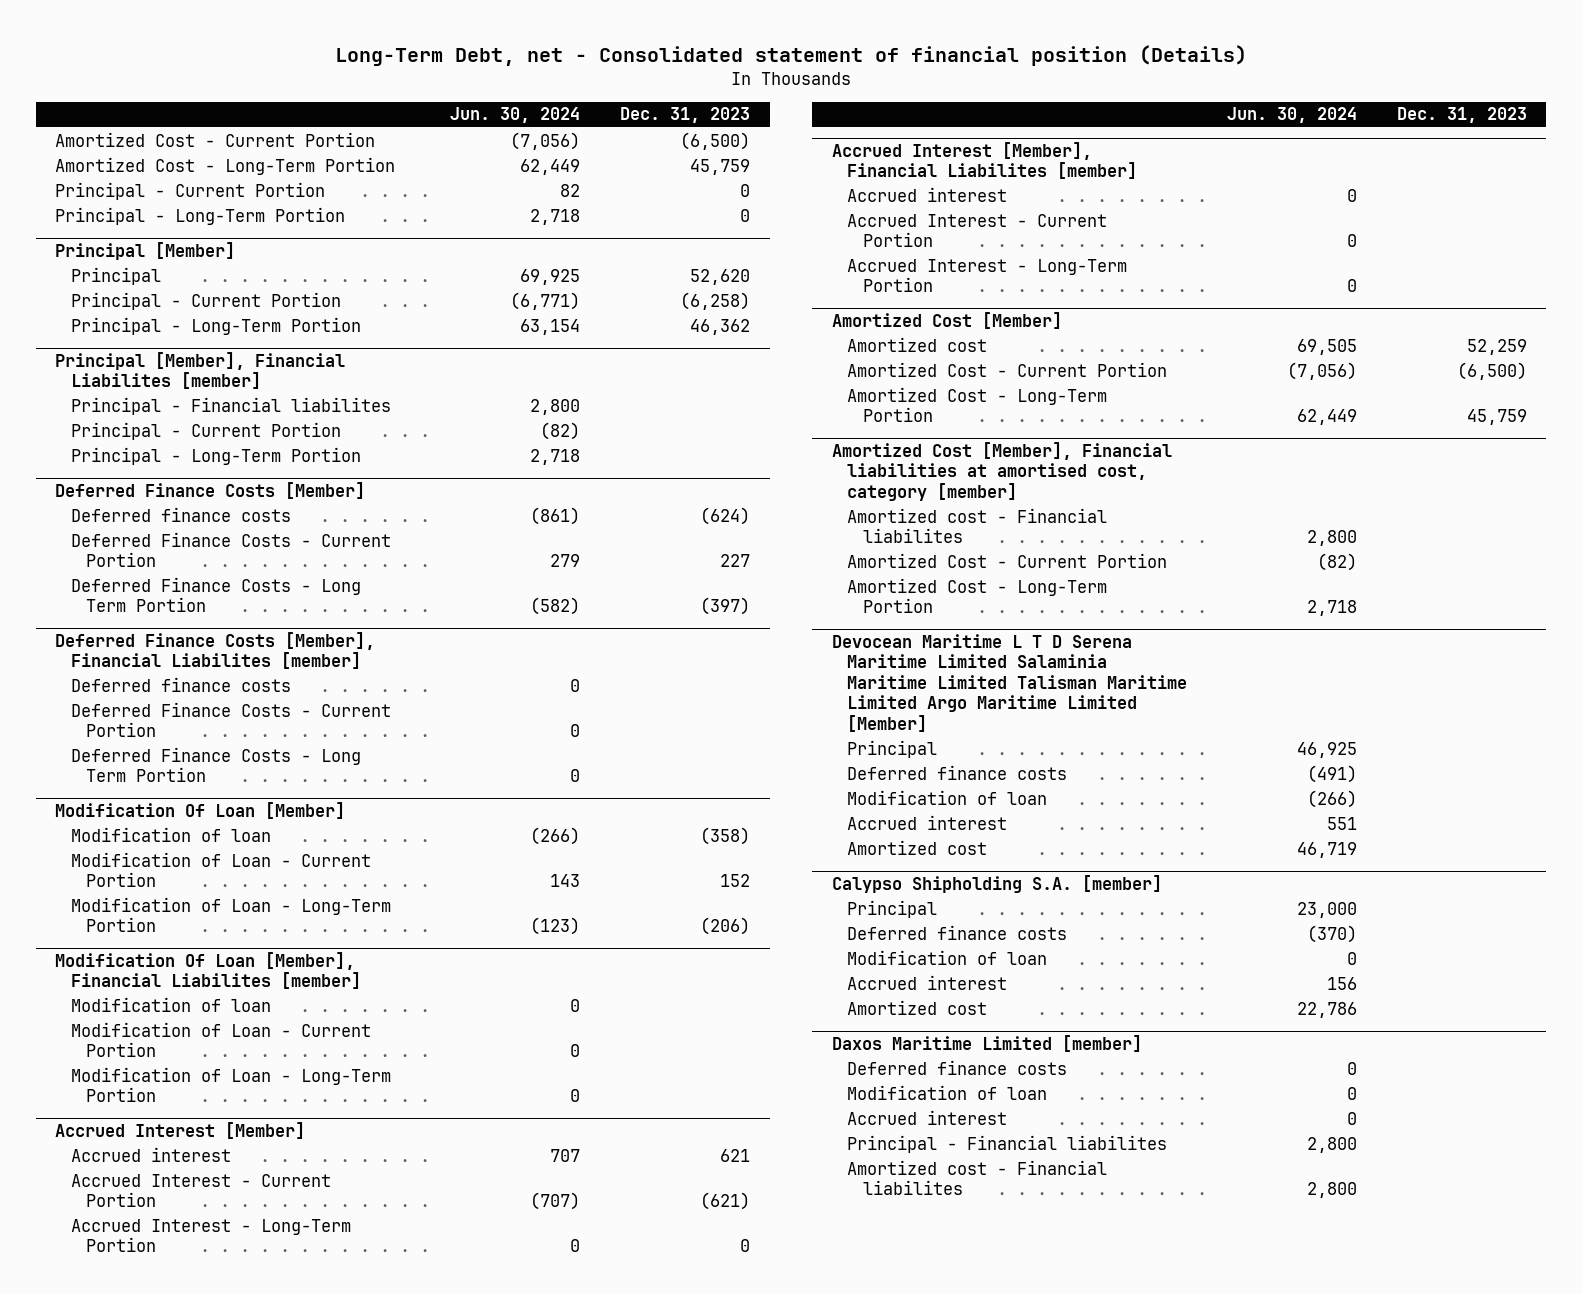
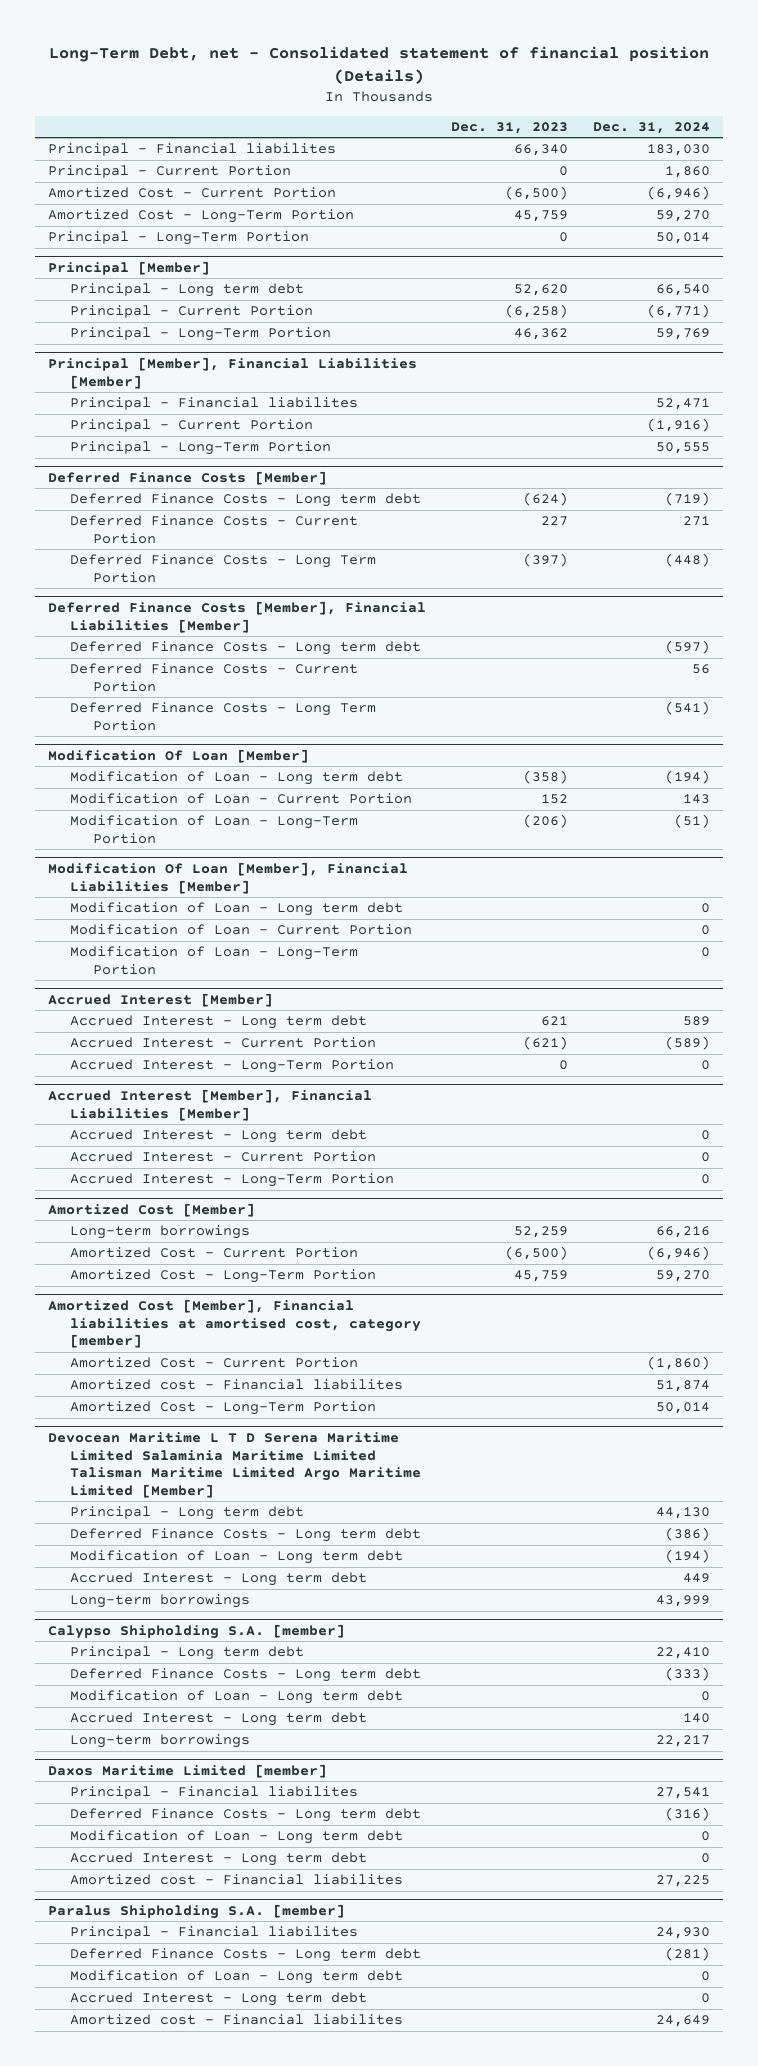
- | Jun. 30, 2024 | Dec. 31, 2023
+ | Dec. 31, 2023 | Dec. 31, 2024
+ Principal - Financial liabilites | 66,340 | 183,030
moved up: Principal - Current Portion | 0 | 1,860
@ Principal [Member]
- Principal | 69,925 | 52,620
+ Principal - Long term debt | 52,620 | 66,540
- Principal [Member], Financial Liabilites [member]
+ Principal [Member], Financial Liabilities [Member]
@ Deferred Finance Costs [Member]
- Deferred finance costs | (861) | (624)
+ Deferred Finance Costs - Long term debt | (624) | (719)
- Deferred Finance Costs [Member], Financial Liabilites [member]
- Deferred finance costs | 0 |
+ Deferred Finance Costs [Member], Financial Liabilities [Member]
+ Deferred Finance Costs - Long term debt | | (597)
@ Modification Of Loan [Member]
- Modification of loan | (266) | (358)
+ Modification of Loan - Long term debt | (358) | (194)
- Modification Of Loan [Member], Financial Liabilites [member]
- Modification of loan | 0 |
+ Modification Of Loan [Member], Financial Liabilities [Member]
+ Modification of Loan - Long term debt | | 0
@ Accrued Interest [Member]
- Accrued interest | 707 | 621
+ Accrued Interest - Long term debt | 621 | 589
- Accrued Interest [Member], Financial Liabilites [member]
- Accrued interest | 0 |
+ Accrued Interest [Member], Financial Liabilities [Member]
+ Accrued Interest - Long term debt | | 0
@ Amortized Cost [Member]
- Amortized cost | 69,505 | 52,259
+ Long-term borrowings | 52,259 | 66,216
@ Amortized Cost [Member], Financial liabilities at amortised cost, category [member]
moved down: Amortized cost - Financial liabilites | | 51,874
@ Devocean Maritime L T D Serena Maritime Limited Salaminia Maritime Limited Talisman Maritime Limited Argo Maritime Limited [Member]
- Principal | 46,925 |
- Deferred finance costs | (491) |
- Modification of loan | (266) |
- Accrued interest | 551 |
- Amortized cost | 46,719 |
+ Principal - Long term debt | | 44,130
+ Deferred Finance Costs - Long term debt | | (386)
+ Modification of Loan - Long term debt | | (194)
+ Accrued Interest - Long term debt | | 449
+ Long-term borrowings | | 43,999
@ Calypso Shipholding S.A. [member]
- Principal | 23,000 |
- Deferred finance costs | (370) |
- Modification of loan | 0 |
- Accrued interest | 156 |
- Amortized cost | 22,786 |
+ Principal - Long term debt | | 22,410
+ Deferred Finance Costs - Long term debt | | (333)
+ Modification of Loan - Long term debt | | 0
+ Accrued Interest - Long term debt | | 140
+ Long-term borrowings | | 22,217
@ Daxos Maritime Limited [member]
- Deferred finance costs | 0 |
- Modification of loan | 0 |
- Accrued interest | 0 |
+ Deferred Finance Costs - Long term debt | | (316)
+ Modification of Loan - Long term debt | | 0
+ Accrued Interest - Long term debt | | 0
+ Paralus Shipholding S.A. [member]
+ Principal - Financial liabilites | | 24,930
+ Deferred Finance Costs - Long term debt | | (281)
+ Modification of Loan - Long term debt | | 0
+ Accrued Interest - Long term debt | | 0
+ Amortized cost - Financial liabilites | | 24,649

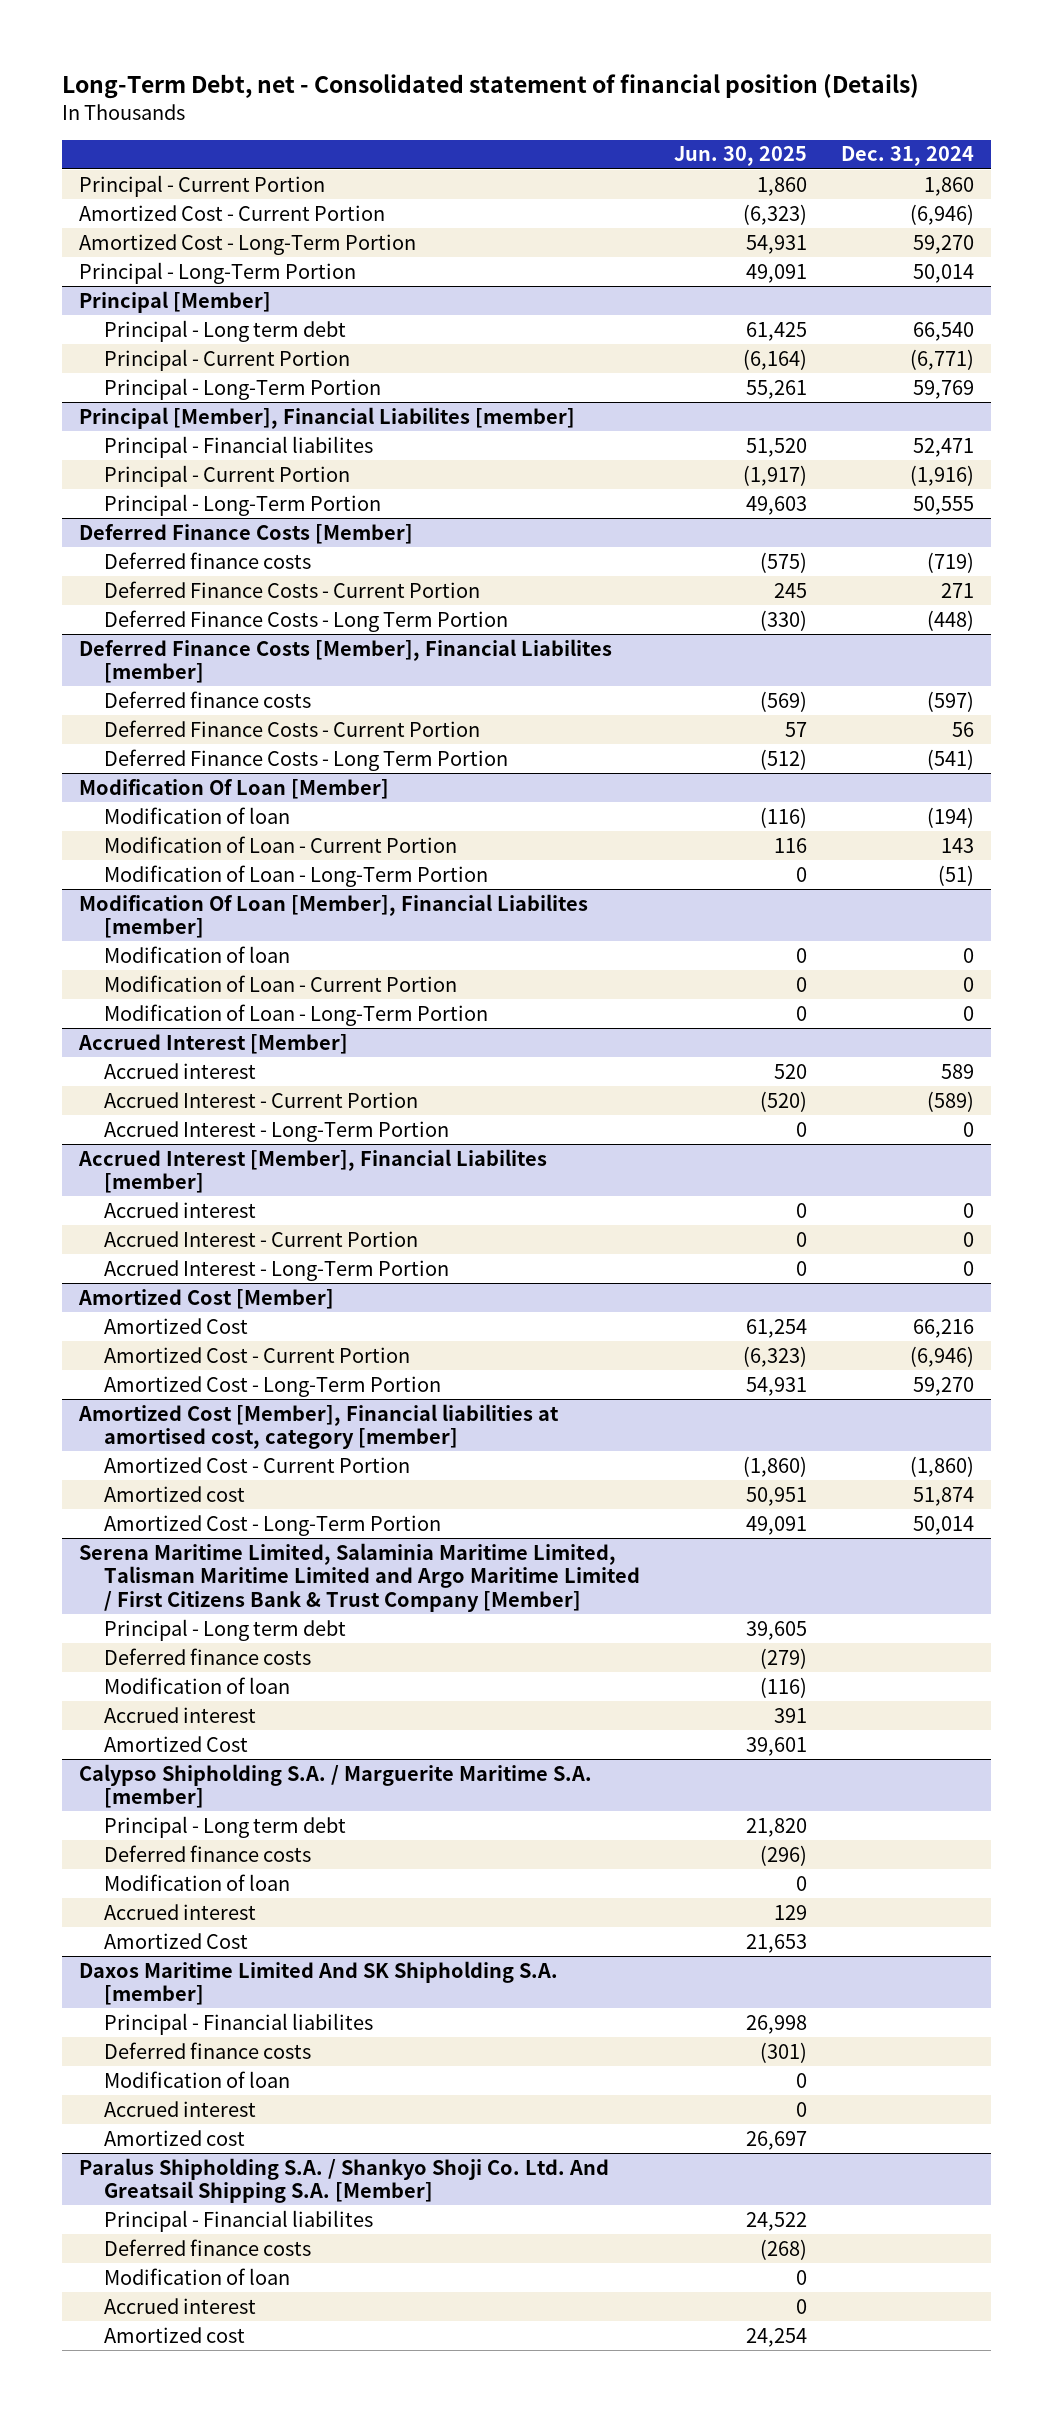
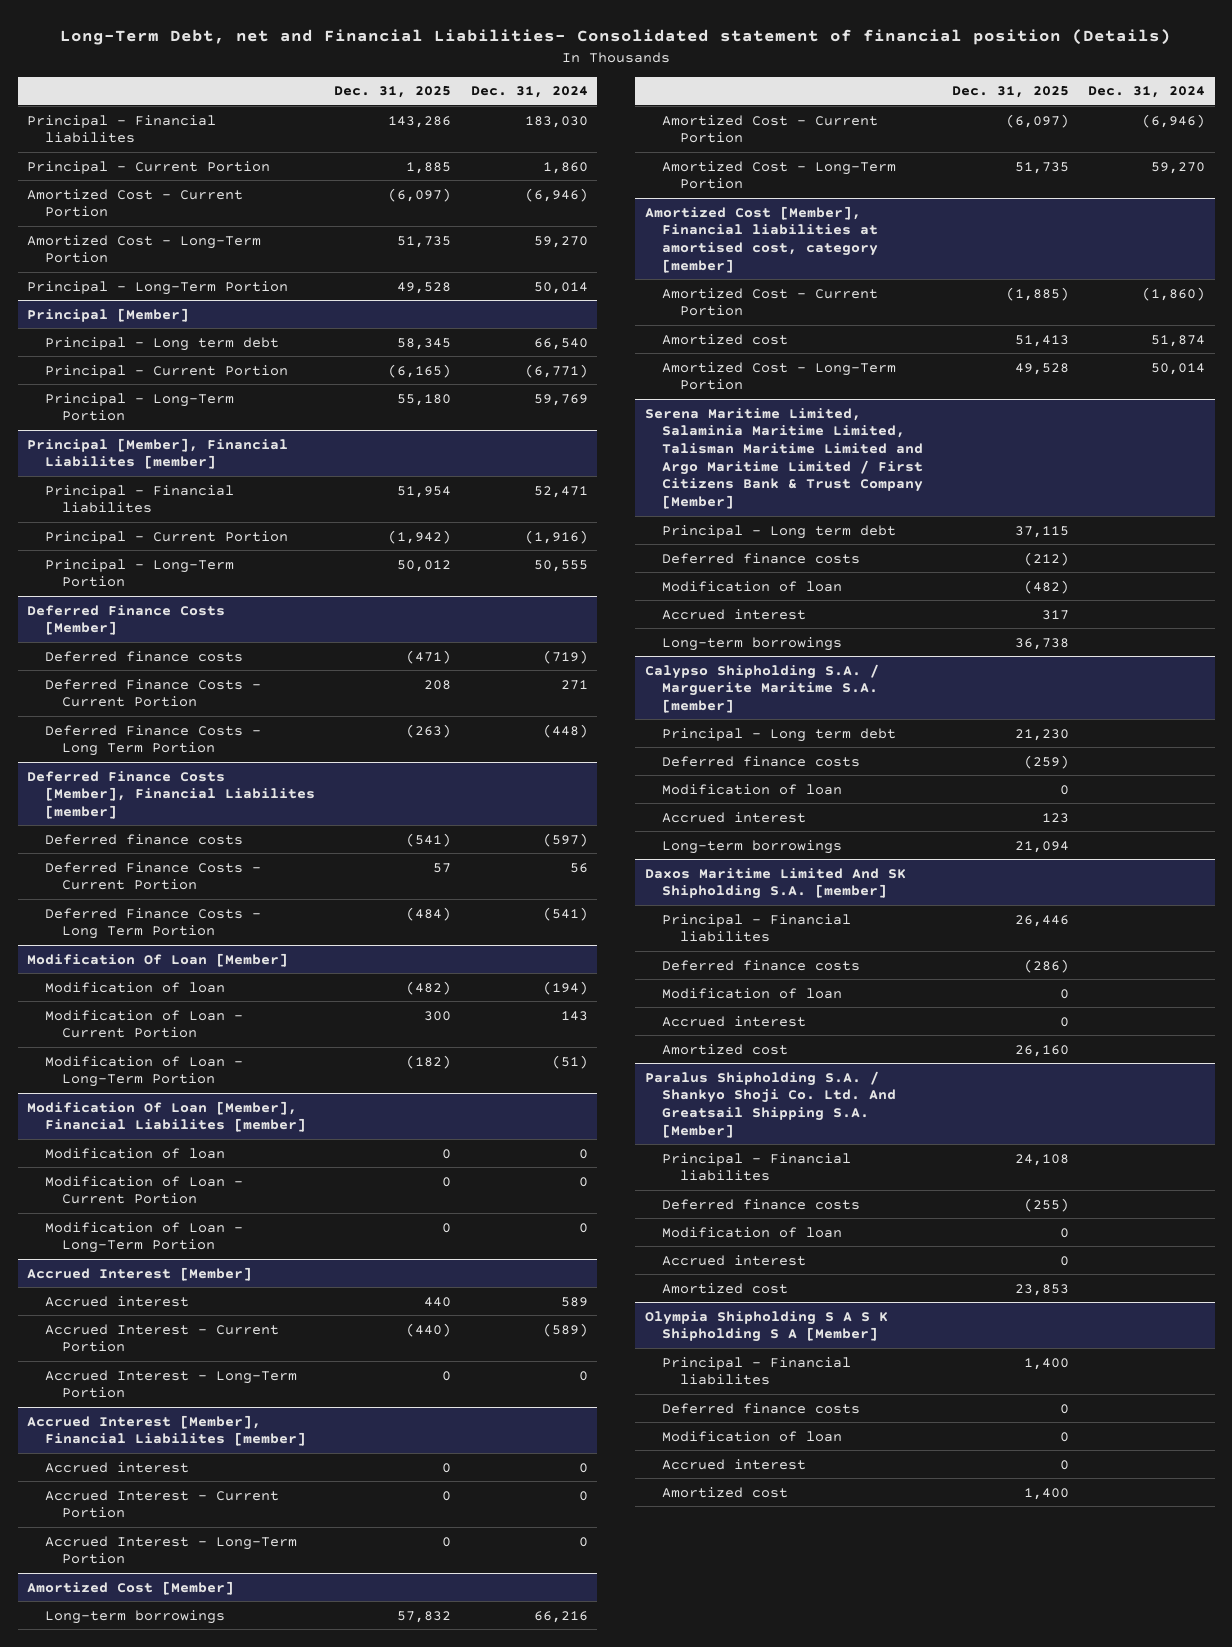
- Long-Term Debt, net - Consolidated statement of financial position (Details)
+ Long-Term Debt, net and Financial Liabilities- Consolidated statement of financial position (Details)
- | Jun. 30, 2025 | Dec. 31, 2024
+ | Dec. 31, 2025 | Dec. 31, 2024
+ Principal - Financial liabilites | 143,286 | 183,030
@ Amortized Cost [Member]
- Amortized Cost | 61,254 | 66,216
+ Long-term borrowings | 57,832 | 66,216
@ Serena Maritime Limited, Salaminia Maritime Limited, Talisman Maritime Limited and Argo Maritime Limited / First Citizens Bank & Trust Company [Member]
- Amortized Cost | 39,601 |
+ Long-term borrowings | 36,738 |
@ Calypso Shipholding S.A. / Marguerite Maritime S.A. [member]
- Amortized Cost | 21,653 |
+ Long-term borrowings | 21,094 |
+ Olympia Shipholding S A S K Shipholding S A [Member]
+ Principal - Financial liabilites | 1,400 |
+ Deferred finance costs | 0 |
+ Modification of loan | 0 |
+ Accrued interest | 0 |
+ Amortized cost | 1,400 |

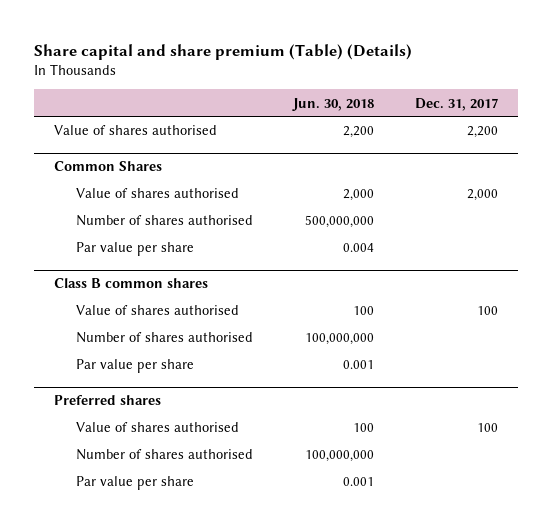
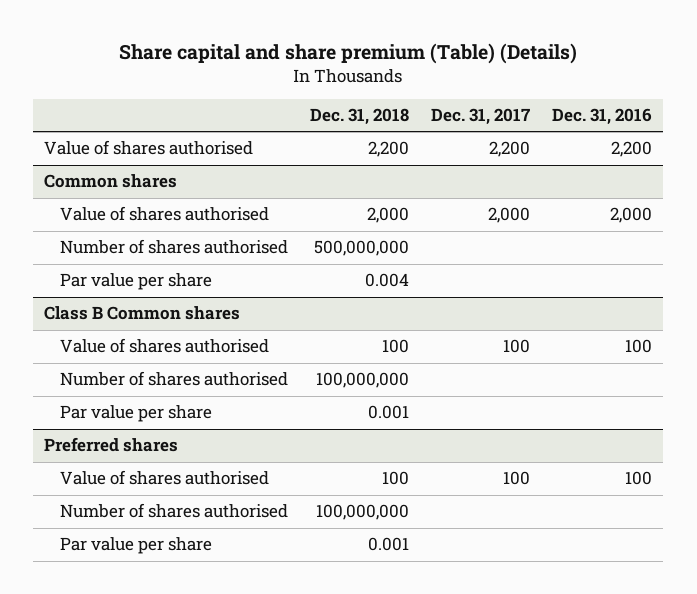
- | Jun. 30, 2018 | Dec. 31, 2017
+ | Dec. 31, 2018 | Dec. 31, 2017 | Dec. 31, 2016
- Common Shares
+ Common shares
- Class B common shares
+ Class B Common shares

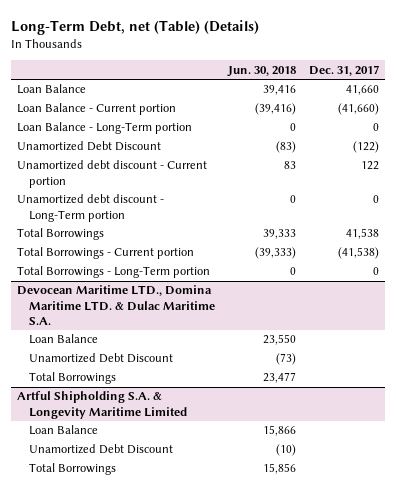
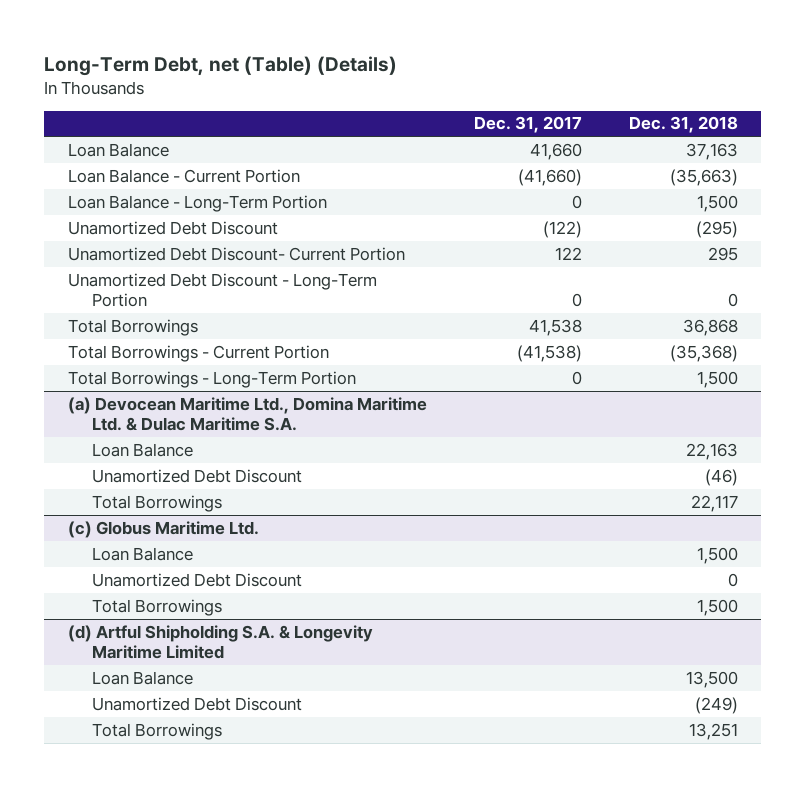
- | Jun. 30, 2018 | Dec. 31, 2017
+ | Dec. 31, 2017 | Dec. 31, 2018
- Loan Balance - Current portion | (39,416) | (41,660)
- Loan Balance - Long-Term portion | 0 | 0
+ Loan Balance - Current Portion | (41,660) | (35,663)
+ Loan Balance - Long-Term Portion | 0 | 1,500
- Unamortized debt discount - Current portion | 83 | 122
- Unamortized debt discount - Long-Term portion | 0 | 0
+ Unamortized Debt Discount- Current Portion | 122 | 295
+ Unamortized Debt Discount - Long-Term Portion | 0 | 0
- Total Borrowings - Current portion | (39,333) | (41,538)
- Total Borrowings - Long-Term portion | 0 | 0
- Devocean Maritime LTD., Domina Maritime LTD. & Dulac Maritime S.A.
+ Total Borrowings - Current Portion | (41,538) | (35,368)
+ Total Borrowings - Long-Term Portion | 0 | 1,500
+ (a) Devocean Maritime Ltd., Domina Maritime Ltd. & Dulac Maritime S.A.
- Artful Shipholding S.A. & Longevity Maritime Limited
+ (c) Globus Maritime Ltd.
+ Loan Balance | | 1,500
+ Unamortized Debt Discount | | 0
+ Total Borrowings | | 1,500
+ (d) Artful Shipholding S.A. & Longevity Maritime Limited

